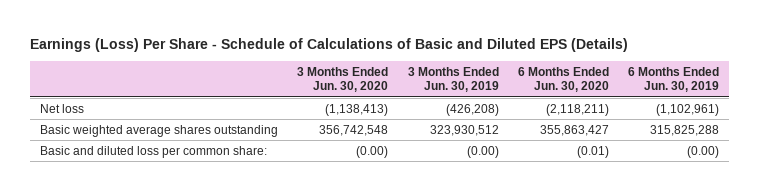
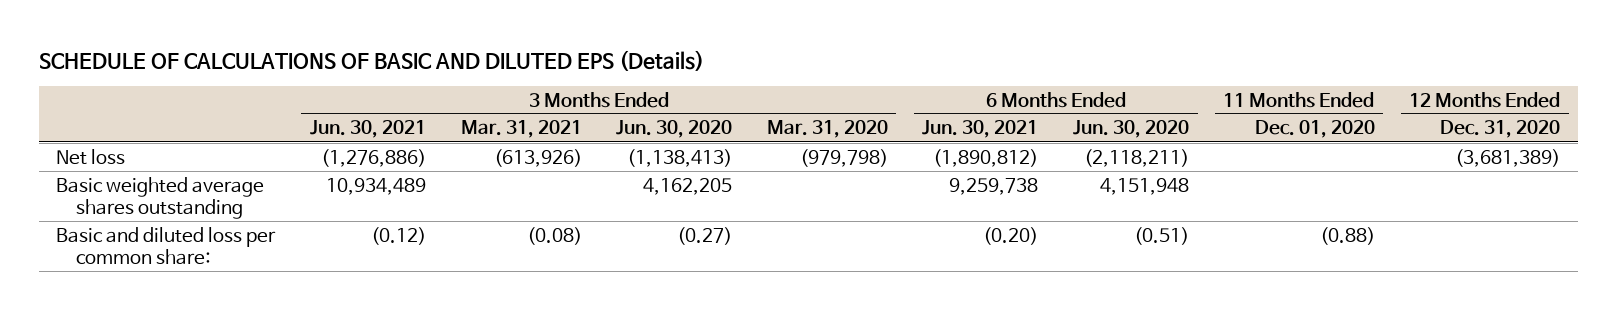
- Earnings (Loss) Per Share - Schedule of Calculations of Basic and Diluted EPS (Details)
+ SCHEDULE OF CALCULATIONS OF BASIC AND DILUTED EPS (Details)
- | 3 Months Ended Jun. 30, 2020 | 3 Months Ended Jun. 30, 2019 | 6 Months Ended Jun. 30, 2020 | 6 Months Ended Jun. 30, 2019
+ | 3 Months Ended Jun. 30, 2021 | 3 Months Ended Mar. 31, 2021 | 3 Months Ended Jun. 30, 2020 | 3 Months Ended Mar. 31, 2020 | 6 Months Ended Jun. 30, 2021 | 6 Months Ended Jun. 30, 2020 | 11 Months Ended Dec. 01, 2020 | 12 Months Ended Dec. 31, 2020
- Basic weighted average shares outstanding | 356,742,548 | 323,930,512 | 355,863,427 | 315,825,288
- Basic and diluted loss per common share: | (0.00) | (0.00) | (0.01) | (0.00)
+ Basic weighted average shares outstanding | 10,934,489 | | 4,162,205 | | 9,259,738 | 4,151,948 | |
+ Basic and diluted loss per common share: | (0.12) | (0.08) | (0.27) | | (0.20) | (0.51) | (0.88) |

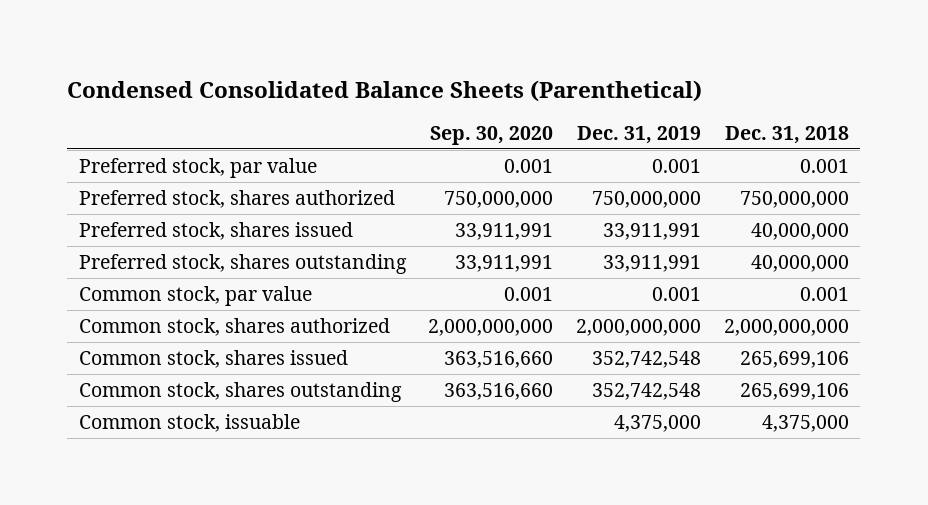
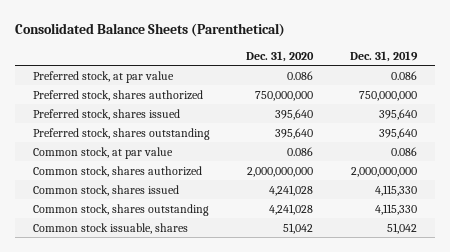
- Condensed Consolidated Balance Sheets (Parenthetical)
+ Consolidated Balance Sheets (Parenthetical)
- | Sep. 30, 2020 | Dec. 31, 2019 | Dec. 31, 2018
+ | Dec. 31, 2020 | Dec. 31, 2019
- Preferred stock, par value | 0.001 | 0.001 | 0.001
+ Preferred stock, at par value | 0.086 | 0.086
- Preferred stock, shares issued | 33,911,991 | 33,911,991 | 40,000,000
- Preferred stock, shares outstanding | 33,911,991 | 33,911,991 | 40,000,000
- Common stock, par value | 0.001 | 0.001 | 0.001
+ Preferred stock, shares issued | 395,640 | 395,640
+ Preferred stock, shares outstanding | 395,640 | 395,640
+ Common stock, at par value | 0.086 | 0.086
- Common stock, shares issued | 363,516,660 | 352,742,548 | 265,699,106
- Common stock, shares outstanding | 363,516,660 | 352,742,548 | 265,699,106
- Common stock, issuable | | 4,375,000 | 4,375,000
+ Common stock, shares issued | 4,241,028 | 4,115,330
+ Common stock, shares outstanding | 4,241,028 | 4,115,330
+ Common stock issuable, shares | 51,042 | 51,042

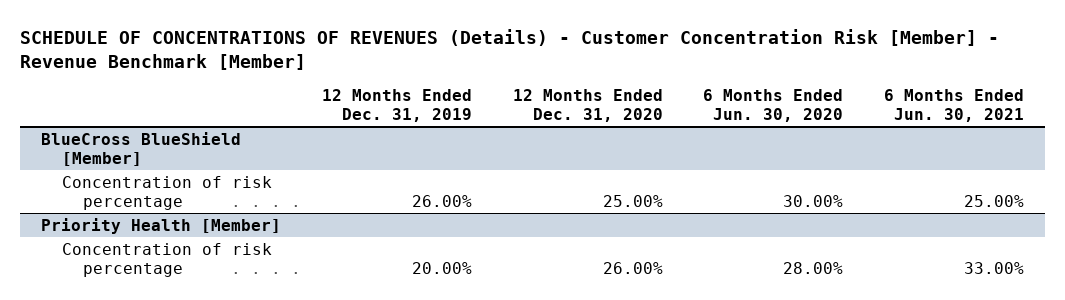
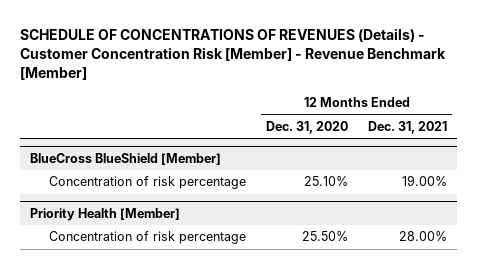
- | 12 Months Ended Dec. 31, 2019 | 12 Months Ended Dec. 31, 2020 | 6 Months Ended Jun. 30, 2020 | 6 Months Ended Jun. 30, 2021
+ | 12 Months Ended Dec. 31, 2020 | 12 Months Ended Dec. 31, 2021
@ BlueCross BlueShield [Member]
- Concentration of risk percentage | 26.00% | 25.00% | 30.00% | 25.00%
+ Concentration of risk percentage | 25.10% | 19.00%
@ Priority Health [Member]
- Concentration of risk percentage | 20.00% | 26.00% | 28.00% | 33.00%
+ Concentration of risk percentage | 25.50% | 28.00%

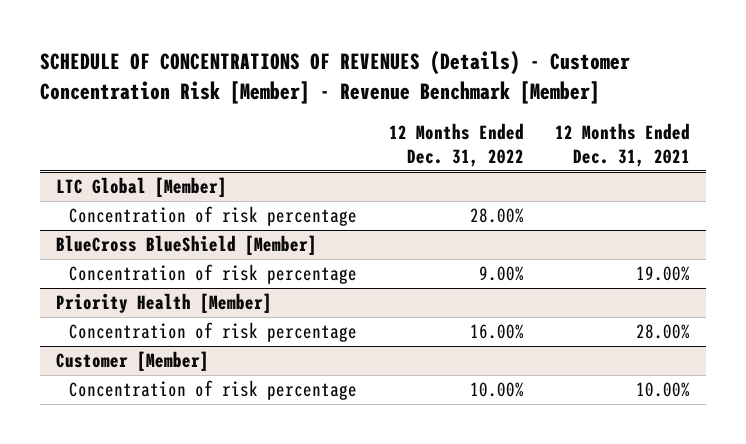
- | 12 Months Ended Dec. 31, 2020 | 12 Months Ended Dec. 31, 2021
+ | 12 Months Ended Dec. 31, 2022 | 12 Months Ended Dec. 31, 2021
+ LTC Global [Member]
+ Concentration of risk percentage | 28.00% |
+ Customer [Member]
+ Concentration of risk percentage | 10.00% | 10.00%

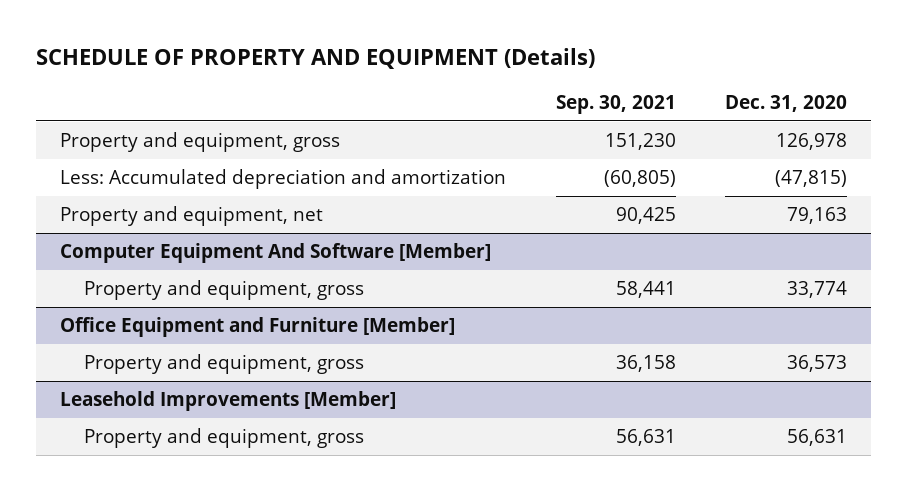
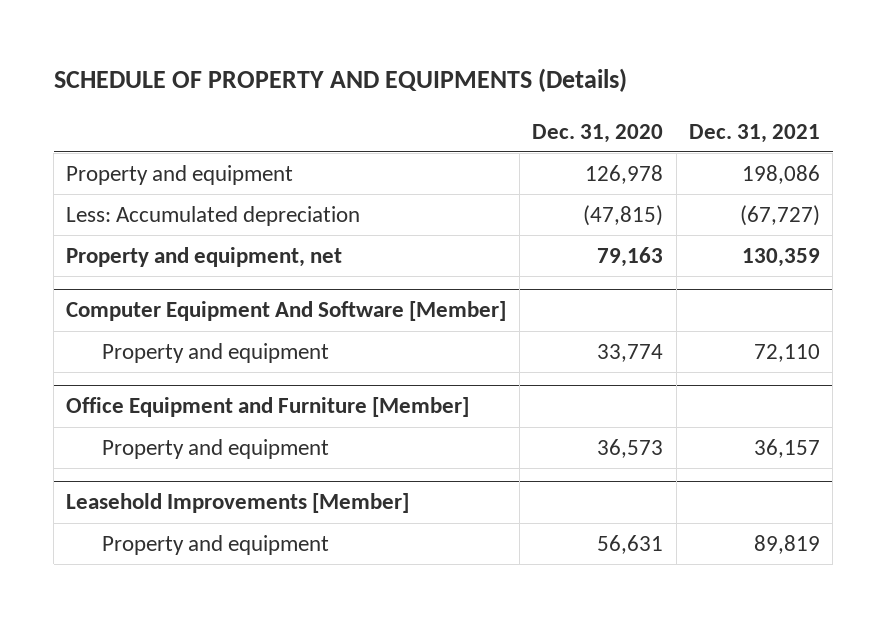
- SCHEDULE OF PROPERTY AND EQUIPMENT (Details)
+ SCHEDULE OF PROPERTY AND EQUIPMENTS (Details)
- | Sep. 30, 2021 | Dec. 31, 2020
+ | Dec. 31, 2020 | Dec. 31, 2021
- Property and equipment, gross | 151,230 | 126,978
- Less: Accumulated depreciation and amortization | (60,805) | (47,815)
+ Property and equipment | 126,978 | 198,086
+ Less: Accumulated depreciation | (47,815) | (67,727)
@ Computer Equipment And Software [Member]
- Property and equipment, gross | 58,441 | 33,774
+ Property and equipment | 33,774 | 72,110
@ Office Equipment and Furniture [Member]
- Property and equipment, gross | 36,158 | 36,573
+ Property and equipment | 36,573 | 36,157
@ Leasehold Improvements [Member]
- Property and equipment, gross | 56,631 | 56,631
+ Property and equipment | 56,631 | 89,819

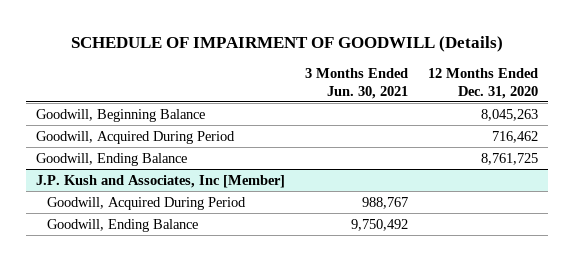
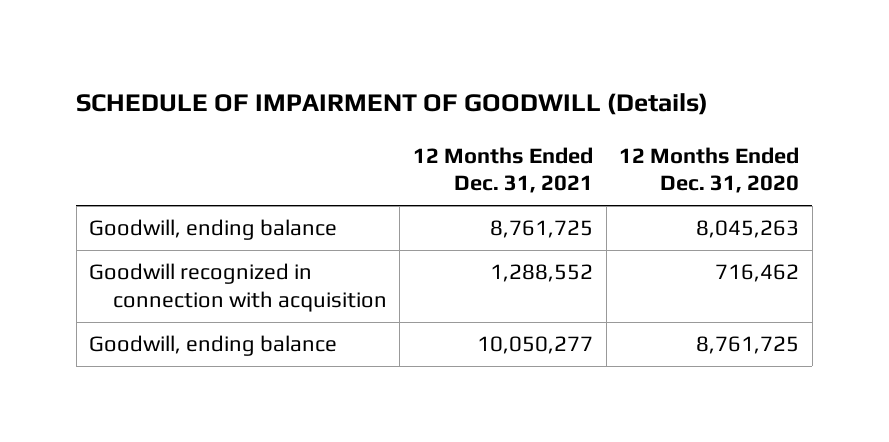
- | 3 Months Ended Jun. 30, 2021 | 12 Months Ended Dec. 31, 2020
+ | 12 Months Ended Dec. 31, 2021 | 12 Months Ended Dec. 31, 2020
- Goodwill, Beginning Balance | | 8,045,263
- Goodwill, Acquired During Period | | 716,462
- Goodwill, Ending Balance | | 8,761,725
- J.P. Kush and Associates, Inc [Member]
- Goodwill, Acquired During Period | 988,767 |
- Goodwill, Ending Balance | 9,750,492 |
+ Goodwill, ending balance | 8,761,725 | 8,045,263
+ Goodwill recognized in connection with acquisition | 1,288,552 | 716,462
+ Goodwill, ending balance | 10,050,277 | 8,761,725

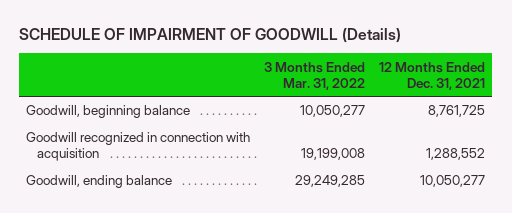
- | 12 Months Ended Dec. 31, 2021 | 12 Months Ended Dec. 31, 2020
+ | 3 Months Ended Mar. 31, 2022 | 12 Months Ended Dec. 31, 2021
- Goodwill, ending balance | 8,761,725 | 8,045,263
+ Goodwill, beginning balance | 10,050,277 | 8,761,725

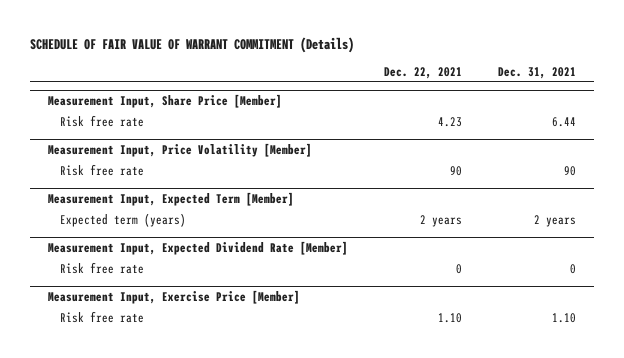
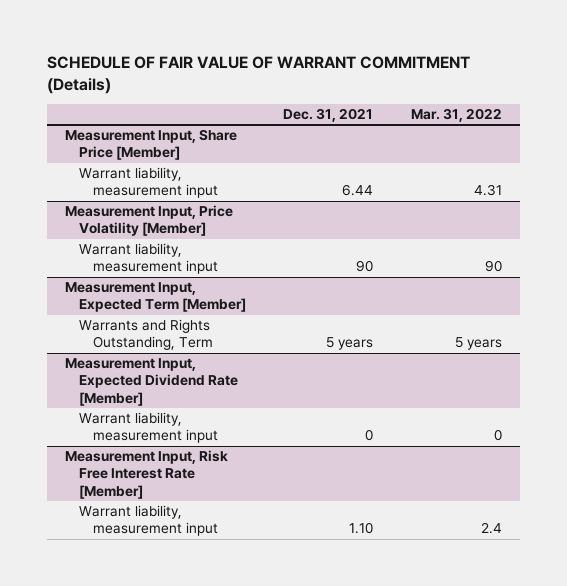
- | Dec. 22, 2021 | Dec. 31, 2021
+ | Dec. 31, 2021 | Mar. 31, 2022
@ Measurement Input, Share Price [Member]
- Risk free rate | 4.23 | 6.44
+ Warrant liability, measurement input | 6.44 | 4.31
@ Measurement Input, Price Volatility [Member]
- Risk free rate | 90 | 90
+ Warrant liability, measurement input | 90 | 90
@ Measurement Input, Expected Term [Member]
- Expected term (years) | 2 years | 2 years
+ Warrants and Rights Outstanding, Term | 5 years | 5 years
@ Measurement Input, Expected Dividend Rate [Member]
- Risk free rate | 0 | 0
- Measurement Input, Exercise Price [Member]
- Risk free rate | 1.10 | 1.10
@ Measurement Input, Expected Dividend Rate [Member]
+ Warrant liability, measurement input | 0 | 0
+ Measurement Input, Risk Free Interest Rate [Member]
+ Warrant liability, measurement input | 1.10 | 2.4

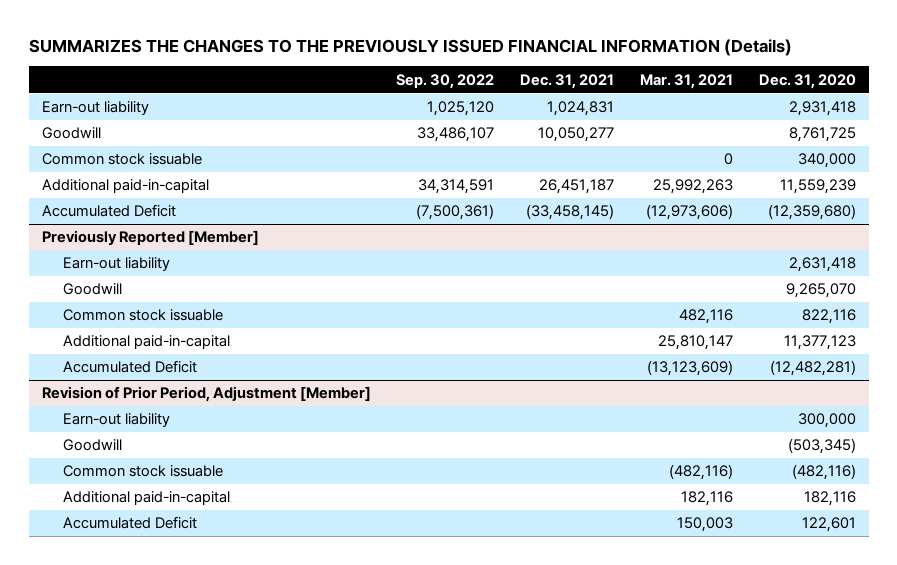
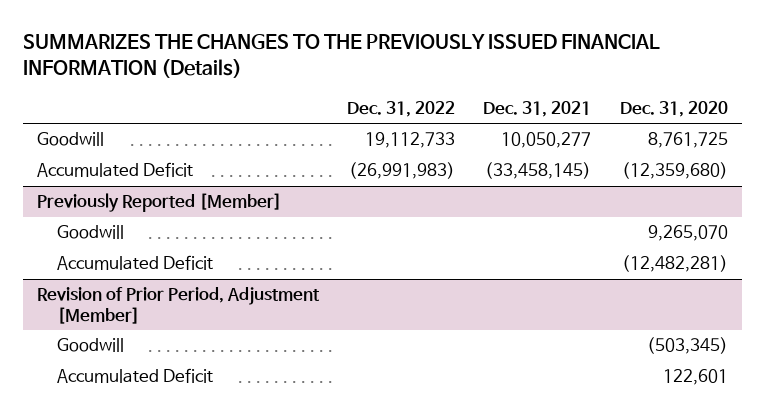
- | Sep. 30, 2022 | Dec. 31, 2021 | Mar. 31, 2021 | Dec. 31, 2020
+ | Dec. 31, 2022 | Dec. 31, 2021 | Dec. 31, 2020
- Earn-out liability | 1,025,120 | 1,024,831 | | 2,931,418
- Common stock issuable | | | 0 | 340,000
- Additional paid-in-capital | 34,314,591 | 26,451,187 | 25,992,263 | 11,559,239
@ Previously Reported [Member]
- Earn-out liability | | | | 2,631,418
- Common stock issuable | | | 482,116 | 822,116
- Additional paid-in-capital | | | 25,810,147 | 11,377,123
@ Revision of Prior Period, Adjustment [Member]
- Earn-out liability | | | | 300,000
- Common stock issuable | | | (482,116) | (482,116)
- Additional paid-in-capital | | | 182,116 | 182,116

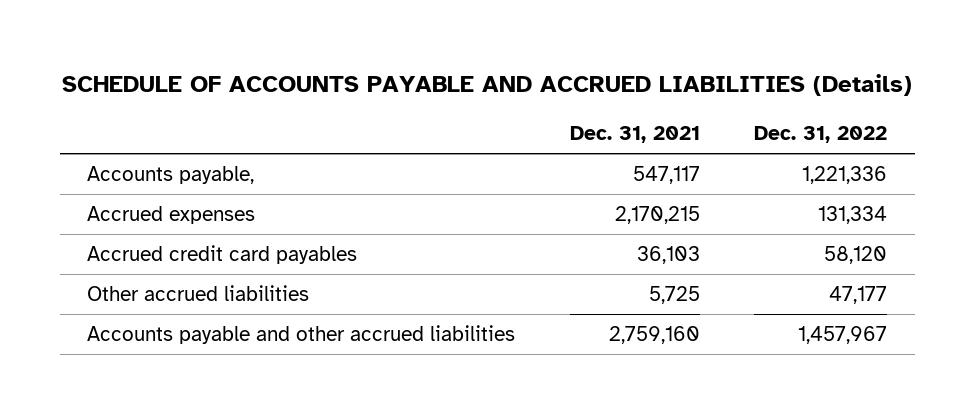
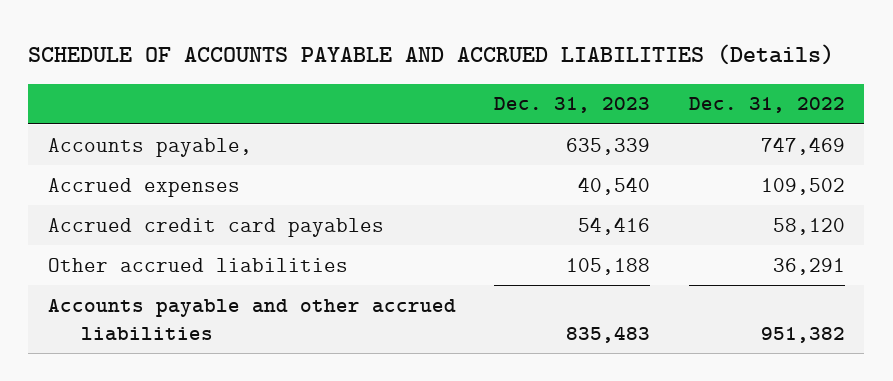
- | Dec. 31, 2021 | Dec. 31, 2022
+ | Dec. 31, 2023 | Dec. 31, 2022
- Accounts payable, | 547,117 | 1,221,336
- Accrued expenses | 2,170,215 | 131,334
+ Accounts payable, | 635,339 | 747,469
+ Accrued expenses | 40,540 | 109,502
- Other accrued liabilities | 5,725 | 47,177
- Accounts payable and other accrued liabilities | 2,759,160 | 1,457,967
+ Other accrued liabilities | 105,188 | 36,291
+ Accounts payable and other accrued liabilities | 835,483 | 951,382

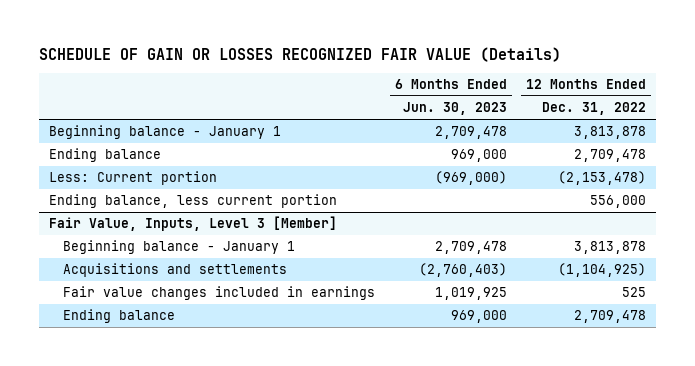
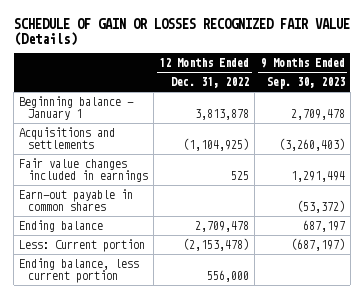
- | 6 Months Ended Jun. 30, 2023 | 12 Months Ended Dec. 31, 2022
+ | 12 Months Ended Dec. 31, 2022 | 9 Months Ended Sep. 30, 2023
- Ending balance | 969,000 | 2,709,478
- Fair Value, Inputs, Level 3 [Member]
- Beginning balance - January 1 | 2,709,478 | 3,813,878
+ Earn-out payable in common shares | | (53,372)
moved down: Less: Current portion | (2,153,478) | (687,197)
moved down: Ending balance, less current portion | 556,000 |

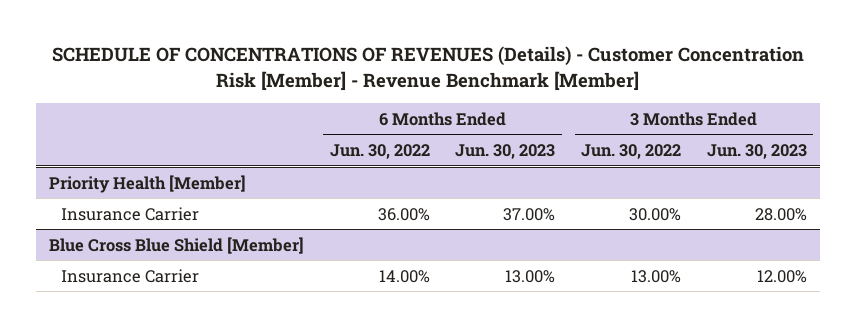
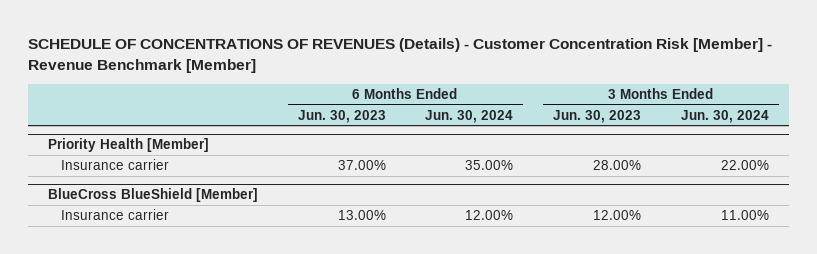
- | 6 Months Ended Jun. 30, 2022 | 6 Months Ended Jun. 30, 2023 | 3 Months Ended Jun. 30, 2022 | 3 Months Ended Jun. 30, 2023
+ | 6 Months Ended Jun. 30, 2023 | 6 Months Ended Jun. 30, 2024 | 3 Months Ended Jun. 30, 2023 | 3 Months Ended Jun. 30, 2024
@ Priority Health [Member]
- Insurance Carrier | 36.00% | 37.00% | 30.00% | 28.00%
- Blue Cross Blue Shield [Member]
- Insurance Carrier | 14.00% | 13.00% | 13.00% | 12.00%
@ Priority Health [Member]
+ Insurance carrier | 37.00% | 35.00% | 28.00% | 22.00%
+ BlueCross BlueShield [Member]
+ Insurance carrier | 13.00% | 12.00% | 12.00% | 11.00%

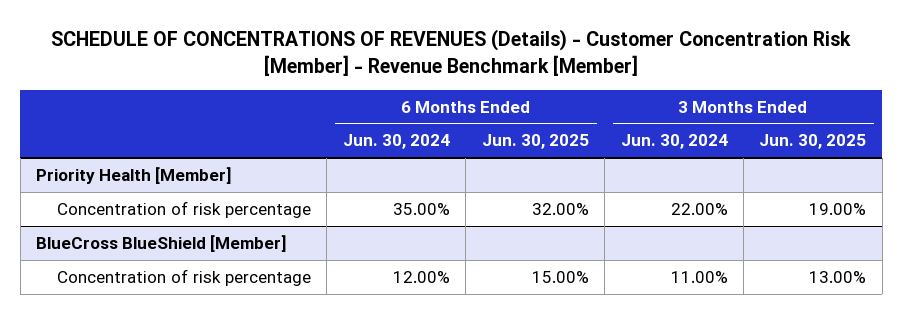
- | 6 Months Ended Jun. 30, 2023 | 6 Months Ended Jun. 30, 2024 | 3 Months Ended Jun. 30, 2023 | 3 Months Ended Jun. 30, 2024
+ | 6 Months Ended Jun. 30, 2024 | 6 Months Ended Jun. 30, 2025 | 3 Months Ended Jun. 30, 2024 | 3 Months Ended Jun. 30, 2025
@ Priority Health [Member]
- Insurance carrier | 37.00% | 35.00% | 28.00% | 22.00%
+ Concentration of risk percentage | 35.00% | 32.00% | 22.00% | 19.00%
@ BlueCross BlueShield [Member]
- Insurance carrier | 13.00% | 12.00% | 12.00% | 11.00%
+ Concentration of risk percentage | 12.00% | 15.00% | 11.00% | 13.00%

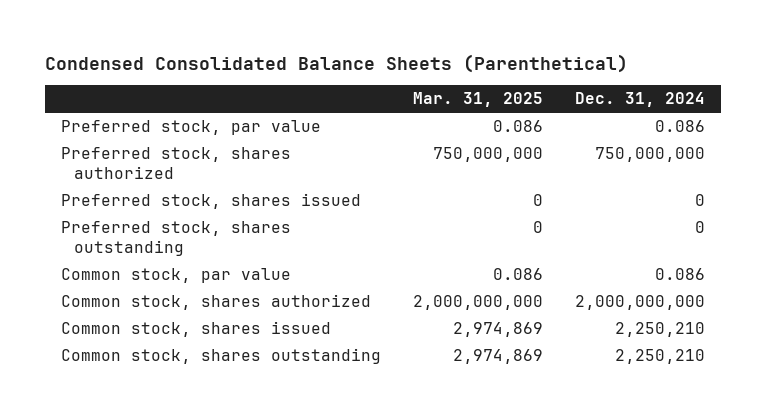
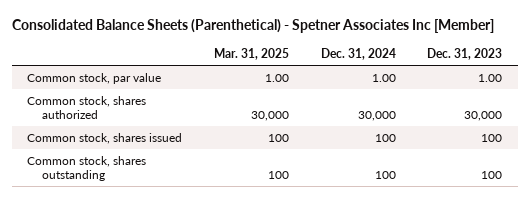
- Condensed Consolidated Balance Sheets (Parenthetical)
+ Consolidated Balance Sheets (Parenthetical) - Spetner Associates Inc [Member]
- | Mar. 31, 2025 | Dec. 31, 2024
+ | Mar. 31, 2025 | Dec. 31, 2024 | Dec. 31, 2023
- Preferred stock, par value | 0.086 | 0.086
- Preferred stock, shares authorized | 750,000,000 | 750,000,000
- Preferred stock, shares issued | 0 | 0
- Preferred stock, shares outstanding | 0 | 0
- Common stock, par value | 0.086 | 0.086
- Common stock, shares authorized | 2,000,000,000 | 2,000,000,000
- Common stock, shares issued | 2,974,869 | 2,250,210
- Common stock, shares outstanding | 2,974,869 | 2,250,210
+ Common stock, par value | 1.00 | 1.00 | 1.00
+ Common stock, shares authorized | 30,000 | 30,000 | 30,000
+ Common stock, shares issued | 100 | 100 | 100
+ Common stock, shares outstanding | 100 | 100 | 100

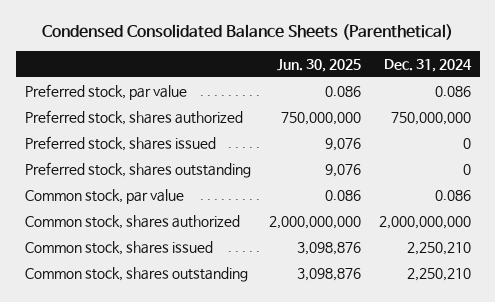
- Consolidated Balance Sheets (Parenthetical) - Spetner Associates Inc [Member]
+ Condensed Consolidated Balance Sheets (Parenthetical)
- | Mar. 31, 2025 | Dec. 31, 2024 | Dec. 31, 2023
+ | Jun. 30, 2025 | Dec. 31, 2024
- Common stock, par value | 1.00 | 1.00 | 1.00
- Common stock, shares authorized | 30,000 | 30,000 | 30,000
- Common stock, shares issued | 100 | 100 | 100
- Common stock, shares outstanding | 100 | 100 | 100
+ Preferred stock, par value | 0.086 | 0.086
+ Preferred stock, shares authorized | 750,000,000 | 750,000,000
+ Preferred stock, shares issued | 9,076 | 0
+ Preferred stock, shares outstanding | 9,076 | 0
+ Common stock, par value | 0.086 | 0.086
+ Common stock, shares authorized | 2,000,000,000 | 2,000,000,000
+ Common stock, shares issued | 3,098,876 | 2,250,210
+ Common stock, shares outstanding | 3,098,876 | 2,250,210

